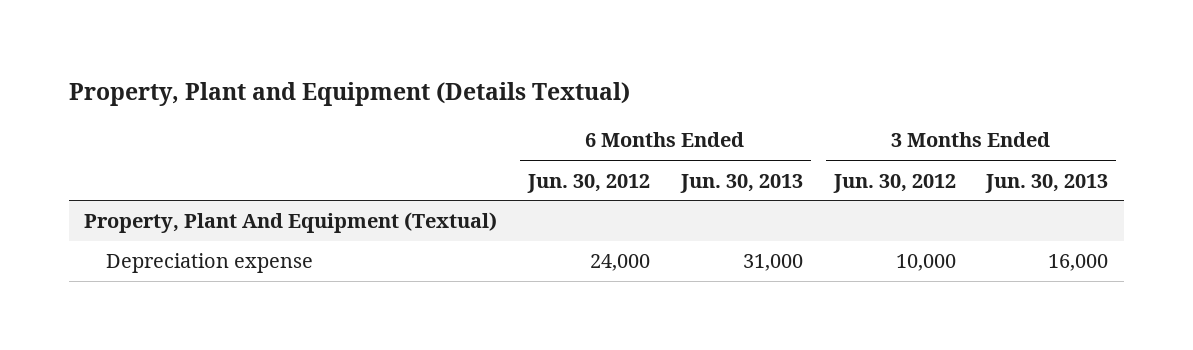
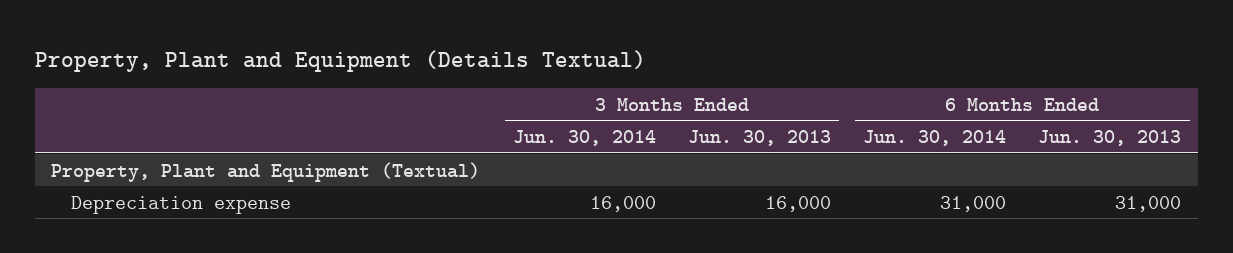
- | 6 Months Ended Jun. 30, 2012 | 6 Months Ended Jun. 30, 2013 | 3 Months Ended Jun. 30, 2012 | 3 Months Ended Jun. 30, 2013
+ | 3 Months Ended Jun. 30, 2014 | 3 Months Ended Jun. 30, 2013 | 6 Months Ended Jun. 30, 2014 | 6 Months Ended Jun. 30, 2013
- Property, Plant And Equipment (Textual)
+ Property, Plant and Equipment (Textual)

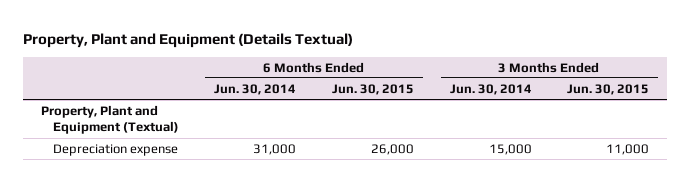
- | 3 Months Ended Jun. 30, 2014 | 3 Months Ended Jun. 30, 2013 | 6 Months Ended Jun. 30, 2014 | 6 Months Ended Jun. 30, 2013
+ | 6 Months Ended Jun. 30, 2014 | 6 Months Ended Jun. 30, 2015 | 3 Months Ended Jun. 30, 2014 | 3 Months Ended Jun. 30, 2015
- Depreciation expense | 16,000 | 16,000 | 31,000 | 31,000
+ Depreciation expense | 31,000 | 26,000 | 15,000 | 11,000

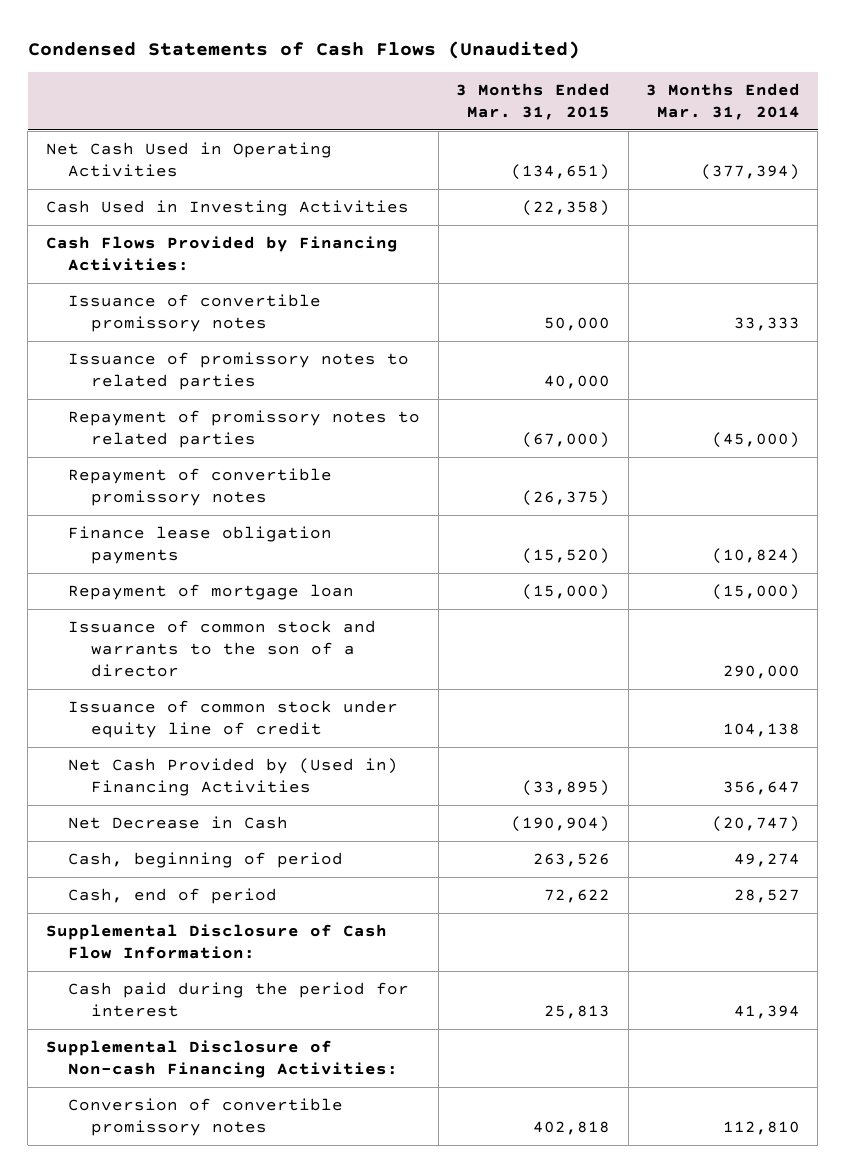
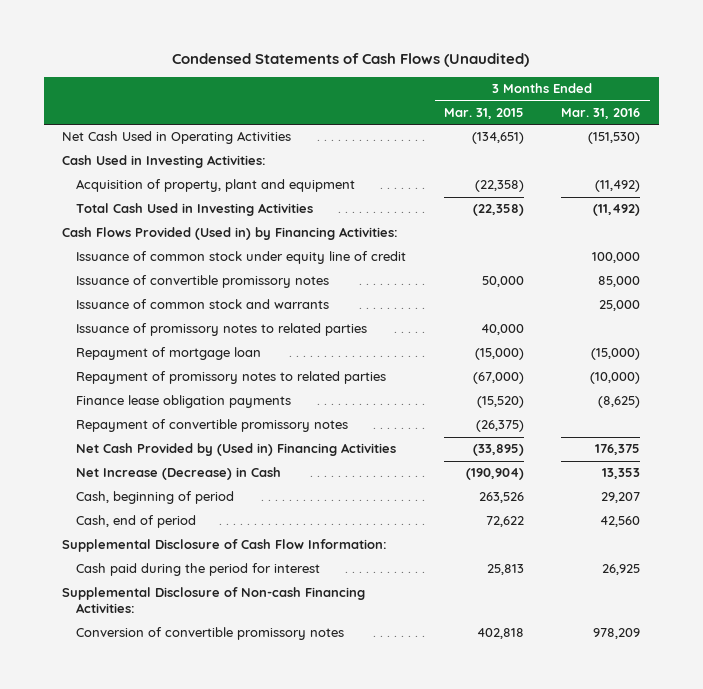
- | 3 Months Ended Mar. 31, 2015 | 3 Months Ended Mar. 31, 2014
+ | 3 Months Ended Mar. 31, 2015 | 3 Months Ended Mar. 31, 2016
- Cash Used in Investing Activities | (22,358) |
- Cash Flows Provided by Financing Activities:
+ Cash Used in Investing Activities:
+ Acquisition of property, plant and equipment | (22,358) | (11,492)
+ Total Cash Used in Investing Activities | (22,358) | (11,492)
+ Cash Flows Provided (Used in) by Financing Activities:
moved up: Issuance of common stock under equity line of credit | | 100,000
+ Issuance of common stock and warrants | | 25,000
moved up: Repayment of mortgage loan | (15,000) | (15,000)
- Issuance of common stock and warrants to the son of a director | | 290,000
moved down: Repayment of convertible promissory notes | (26,375) |
- Net Decrease in Cash | (190,904) | (20,747)
+ Net Increase (Decrease) in Cash | (190,904) | 13,353

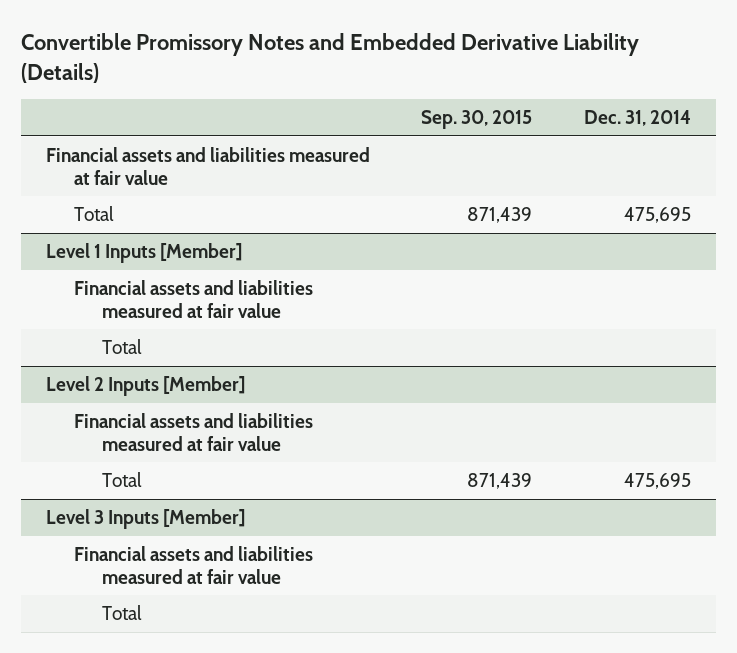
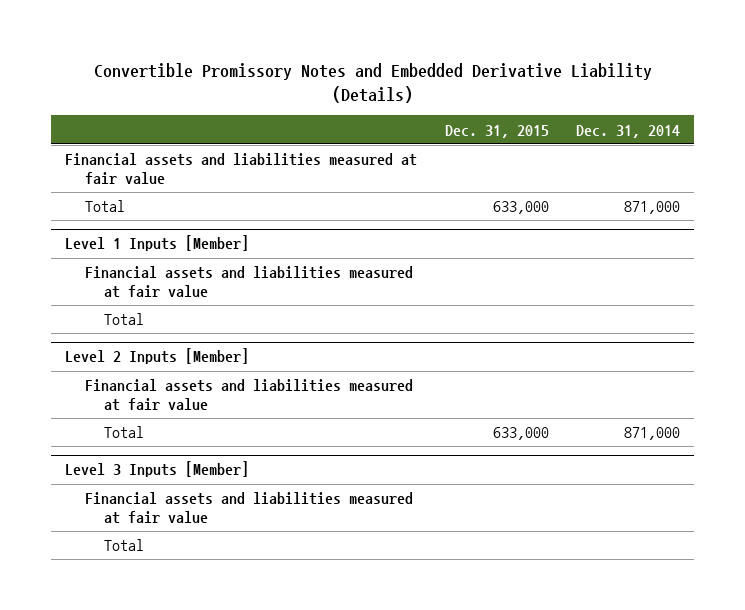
- | Sep. 30, 2015 | Dec. 31, 2014
+ | Dec. 31, 2015 | Dec. 31, 2014
- Total | 871,439 | 475,695
+ Total | 633,000 | 871,000
@ Level 2 Inputs [Member]
- Total | 871,439 | 475,695
+ Total | 633,000 | 871,000

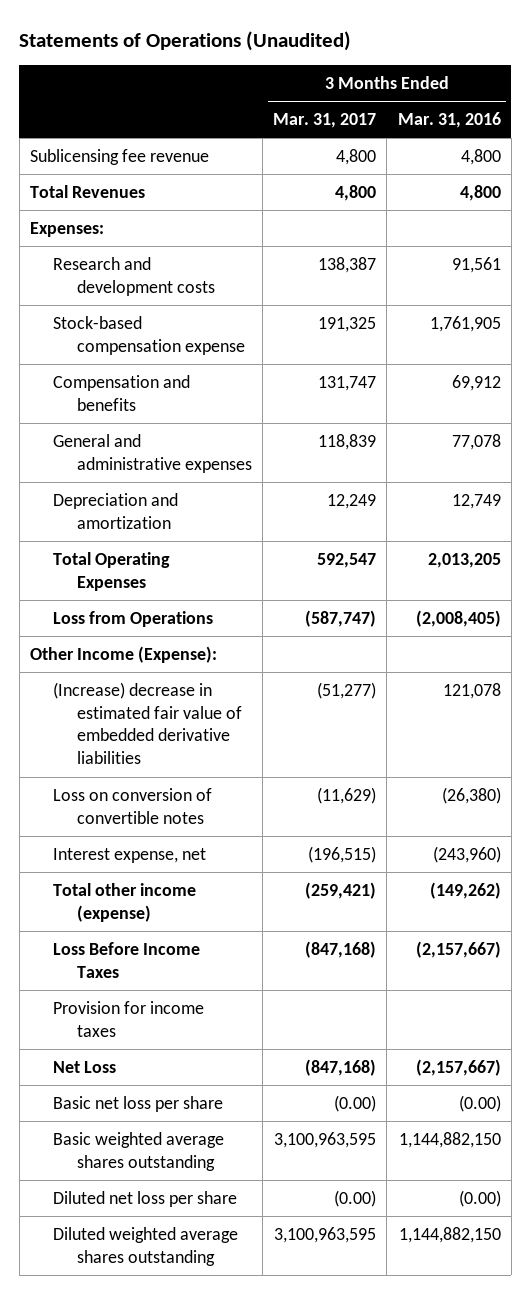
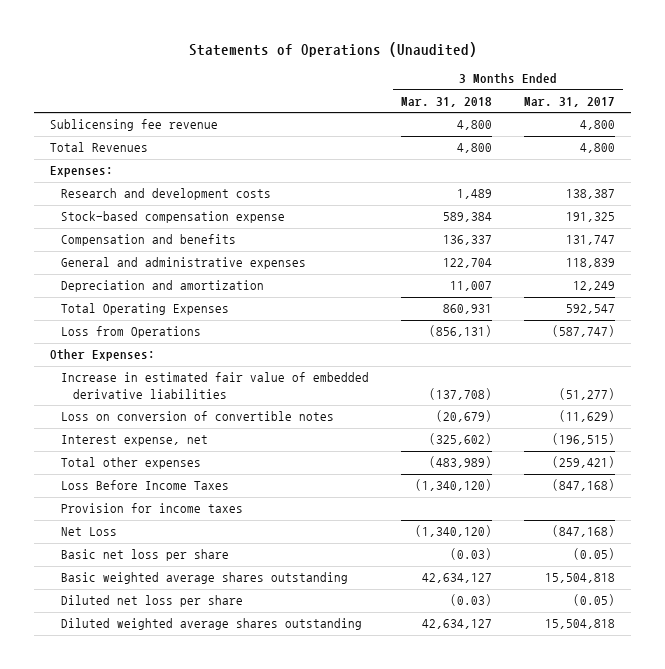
- | 3 Months Ended Mar. 31, 2017 | 3 Months Ended Mar. 31, 2016
+ | 3 Months Ended Mar. 31, 2018 | 3 Months Ended Mar. 31, 2017
- Other Income (Expense):
- (Increase) decrease in estimated fair value of embedded derivative liabilities | (51,277) | 121,078
+ Other Expenses:
+ Increase in estimated fair value of embedded derivative liabilities | (137,708) | (51,277)
- Total other income (expense) | (259,421) | (149,262)
+ Total other expenses | (483,989) | (259,421)
- Basic net loss per share | (0.00) | (0.00)
- Basic weighted average shares outstanding | 3,100,963,595 | 1,144,882,150
- Diluted net loss per share | (0.00) | (0.00)
- Diluted weighted average shares outstanding | 3,100,963,595 | 1,144,882,150
+ Basic net loss per share | (0.03) | (0.05)
+ Basic weighted average shares outstanding | 42,634,127 | 15,504,818
+ Diluted net loss per share | (0.03) | (0.05)
+ Diluted weighted average shares outstanding | 42,634,127 | 15,504,818

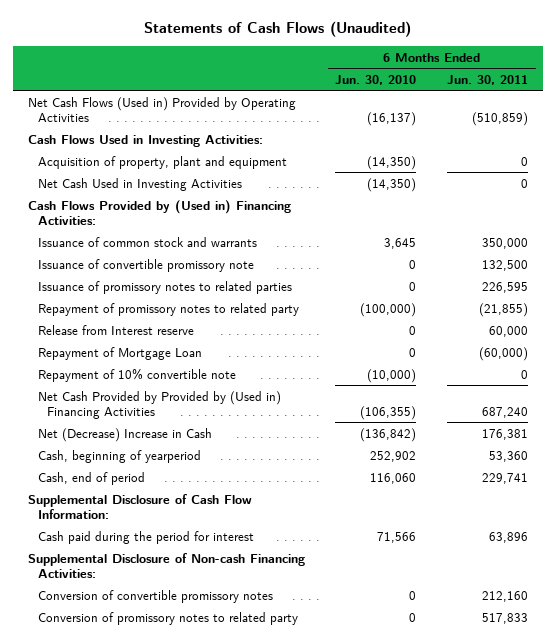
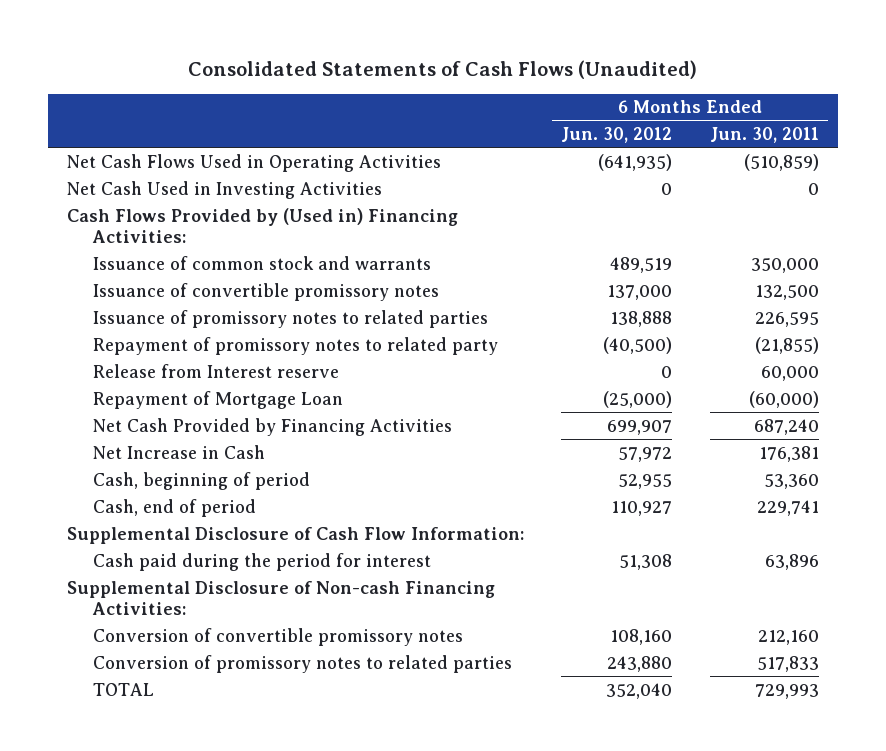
- Statements of Cash Flows (Unaudited)
+ Consolidated Statements of Cash Flows (Unaudited)
- | 6 Months Ended Jun. 30, 2010 | 6 Months Ended Jun. 30, 2011
+ | 6 Months Ended Jun. 30, 2012 | 6 Months Ended Jun. 30, 2011
- Net Cash Flows (Used in) Provided by Operating Activities | (16,137) | (510,859)
- Cash Flows Used in Investing Activities:
- Acquisition of property, plant and equipment | (14,350) | 0
+ Net Cash Flows Used in Operating Activities | (641,935) | (510,859)
- Issuance of convertible promissory note | 0 | 132,500
+ Issuance of convertible promissory notes | 137,000 | 132,500
- Repayment of 10% convertible note | (10,000) | 0
- Net Cash Provided by Provided by (Used in) Financing Activities | (106,355) | 687,240
- Net (Decrease) Increase in Cash | (136,842) | 176,381
- Cash, beginning of yearperiod | 252,902 | 53,360
+ Net Cash Provided by Financing Activities | 699,907 | 687,240
+ Net Increase in Cash | 57,972 | 176,381
+ Cash, beginning of period | 52,955 | 53,360
- Conversion of promissory notes to related party | 0 | 517,833
+ Conversion of promissory notes to related parties | 243,880 | 517,833
+ TOTAL | 352,040 | 729,993

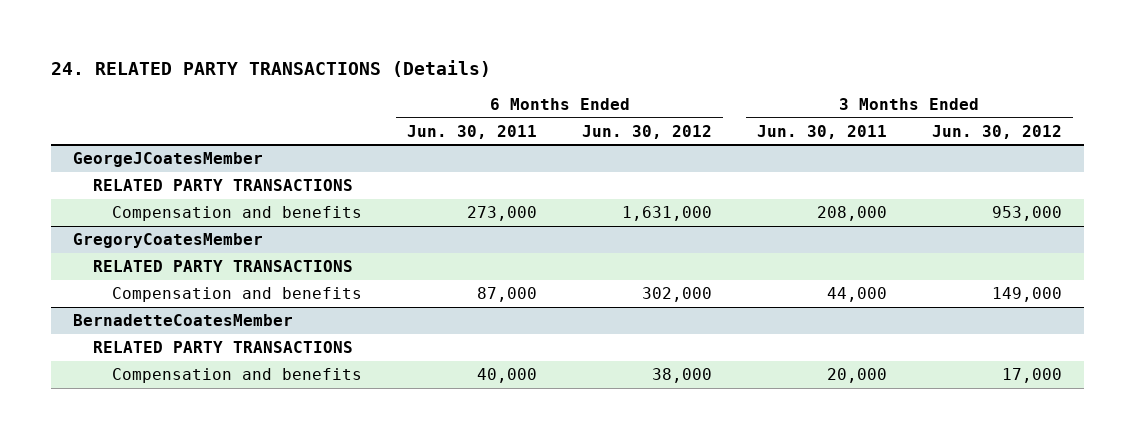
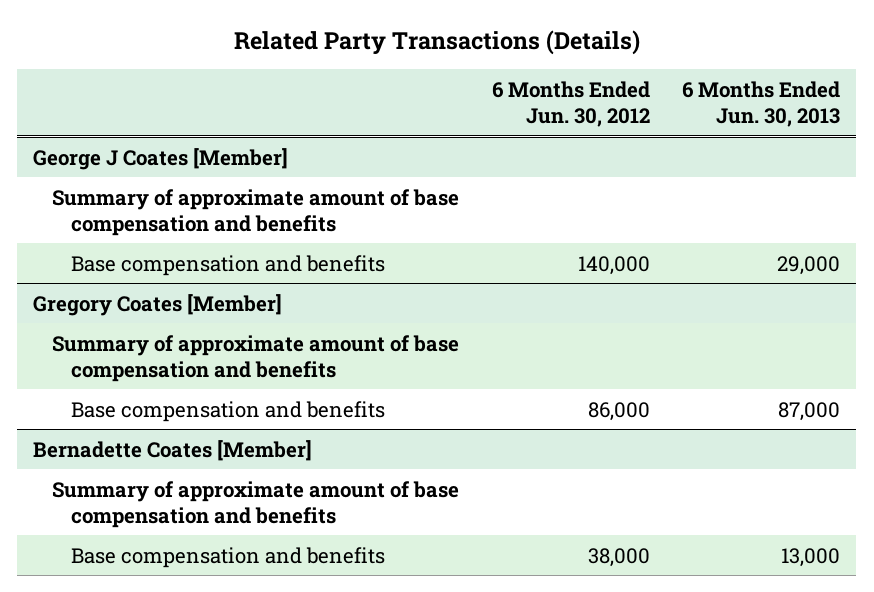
- 24. RELATED PARTY TRANSACTIONS (Details)
+ Related Party Transactions (Details)
- | 6 Months Ended Jun. 30, 2011 | 6 Months Ended Jun. 30, 2012 | 3 Months Ended Jun. 30, 2011 | 3 Months Ended Jun. 30, 2012
+ | 6 Months Ended Jun. 30, 2012 | 6 Months Ended Jun. 30, 2013
- GeorgeJCoatesMember
- RELATED PARTY TRANSACTIONS
- Compensation and benefits | 273,000 | 1,631,000 | 208,000 | 953,000
- GregoryCoatesMember
- RELATED PARTY TRANSACTIONS
- Compensation and benefits | 87,000 | 302,000 | 44,000 | 149,000
- BernadetteCoatesMember
- RELATED PARTY TRANSACTIONS
- Compensation and benefits | 40,000 | 38,000 | 20,000 | 17,000
+ George J Coates [Member]
+ Summary of approximate amount of base compensation and benefits
+ Base compensation and benefits | 140,000 | 29,000
+ Gregory Coates [Member]
+ Summary of approximate amount of base compensation and benefits
+ Base compensation and benefits | 86,000 | 87,000
+ Bernadette Coates [Member]
+ Summary of approximate amount of base compensation and benefits
+ Base compensation and benefits | 38,000 | 13,000

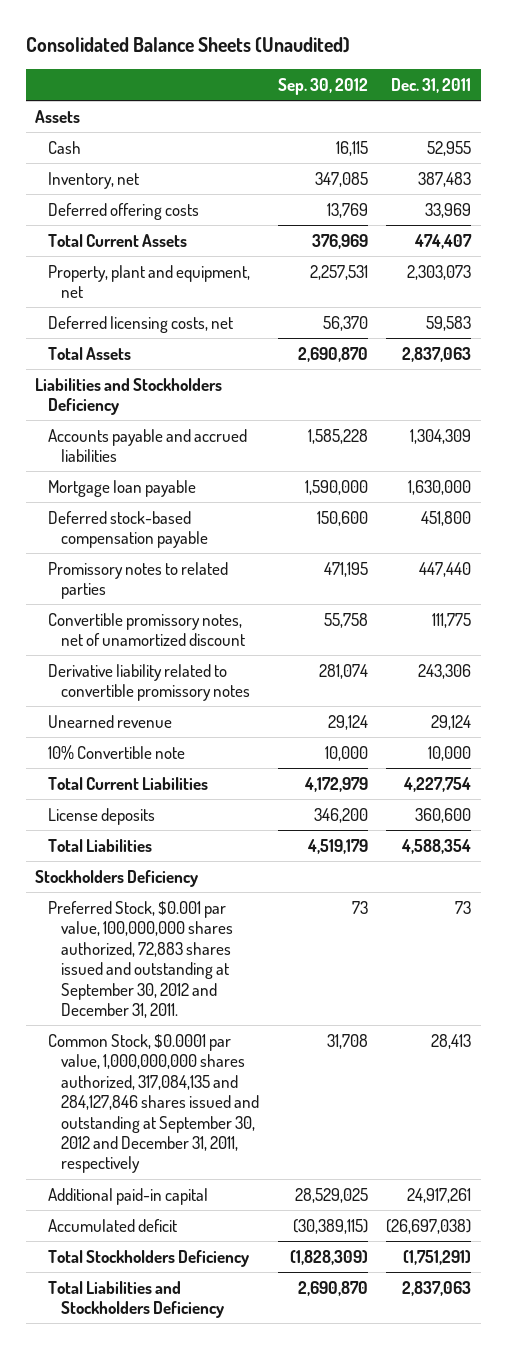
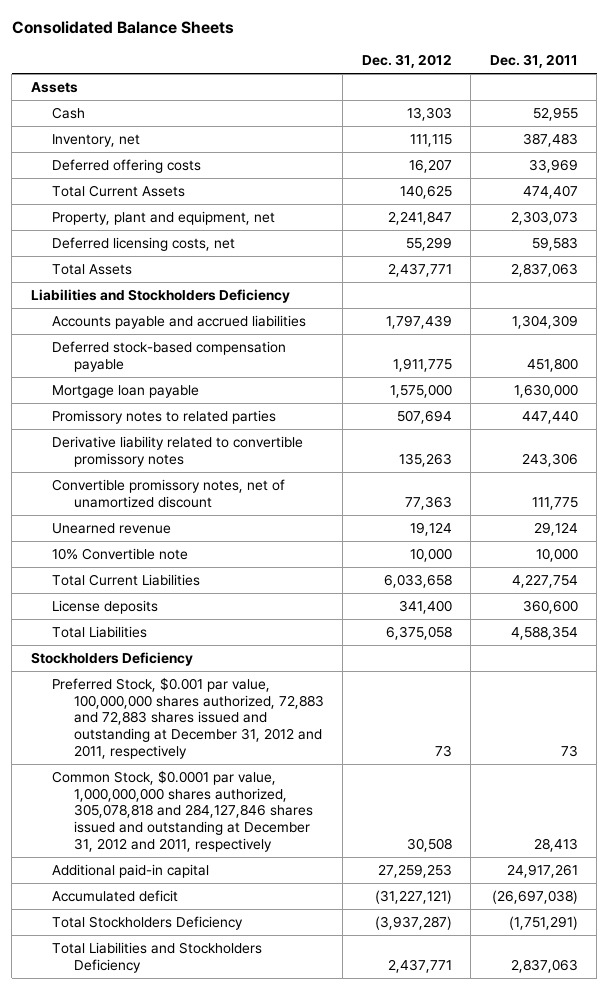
- Consolidated Balance Sheets (Unaudited)
+ Consolidated Balance Sheets
- | Sep. 30, 2012 | Dec. 31, 2011
+ | Dec. 31, 2012 | Dec. 31, 2011
moved down: Mortgage loan payable | 1,575,000 | 1,630,000
moved down: Convertible promissory notes, net of unamortized discount | 77,363 | 111,775
- Preferred Stock, $0.001 par value, 100,000,000 shares authorized, 72,883 shares issued and outstanding at September 30, 2012 and December 31, 2011. | 73 | 73
- Common Stock, $0.0001 par value, 1,000,000,000 shares authorized, 317,084,135 and 284,127,846 shares issued and outstanding at September 30, 2012 and December 31, 2011, respectively | 31,708 | 28,413
+ Preferred Stock, $0.001 par value, 100,000,000 shares authorized, 72,883 and 72,883 shares issued and outstanding at December 31, 2012 and 2011, respectively | 73 | 73
+ Common Stock, $0.0001 par value, 1,000,000,000 shares authorized, 305,078,818 and 284,127,846 shares issued and outstanding at December 31, 2012 and 2011, respectively | 30,508 | 28,413

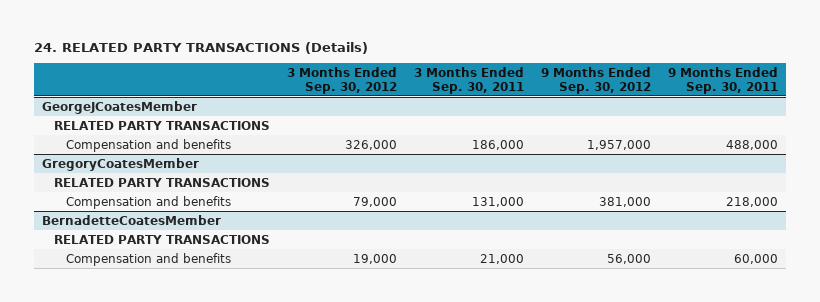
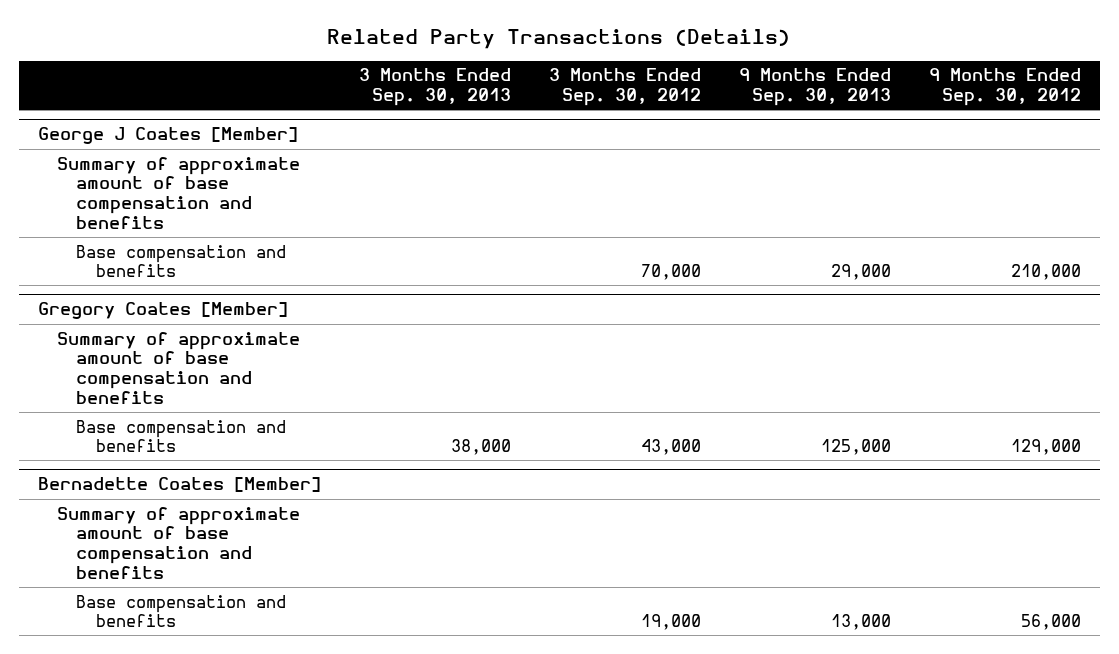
- 24. RELATED PARTY TRANSACTIONS (Details)
+ Related Party Transactions (Details)
- | 3 Months Ended Sep. 30, 2012 | 3 Months Ended Sep. 30, 2011 | 9 Months Ended Sep. 30, 2012 | 9 Months Ended Sep. 30, 2011
+ | 3 Months Ended Sep. 30, 2013 | 3 Months Ended Sep. 30, 2012 | 9 Months Ended Sep. 30, 2013 | 9 Months Ended Sep. 30, 2012
- GeorgeJCoatesMember
- RELATED PARTY TRANSACTIONS
- Compensation and benefits | 326,000 | 186,000 | 1,957,000 | 488,000
- GregoryCoatesMember
- RELATED PARTY TRANSACTIONS
- Compensation and benefits | 79,000 | 131,000 | 381,000 | 218,000
- BernadetteCoatesMember
- RELATED PARTY TRANSACTIONS
- Compensation and benefits | 19,000 | 21,000 | 56,000 | 60,000
+ George J Coates [Member]
+ Summary of approximate amount of base compensation and benefits
+ Base compensation and benefits | | 70,000 | 29,000 | 210,000
+ Gregory Coates [Member]
+ Summary of approximate amount of base compensation and benefits
+ Base compensation and benefits | 38,000 | 43,000 | 125,000 | 129,000
+ Bernadette Coates [Member]
+ Summary of approximate amount of base compensation and benefits
+ Base compensation and benefits | | 19,000 | 13,000 | 56,000

